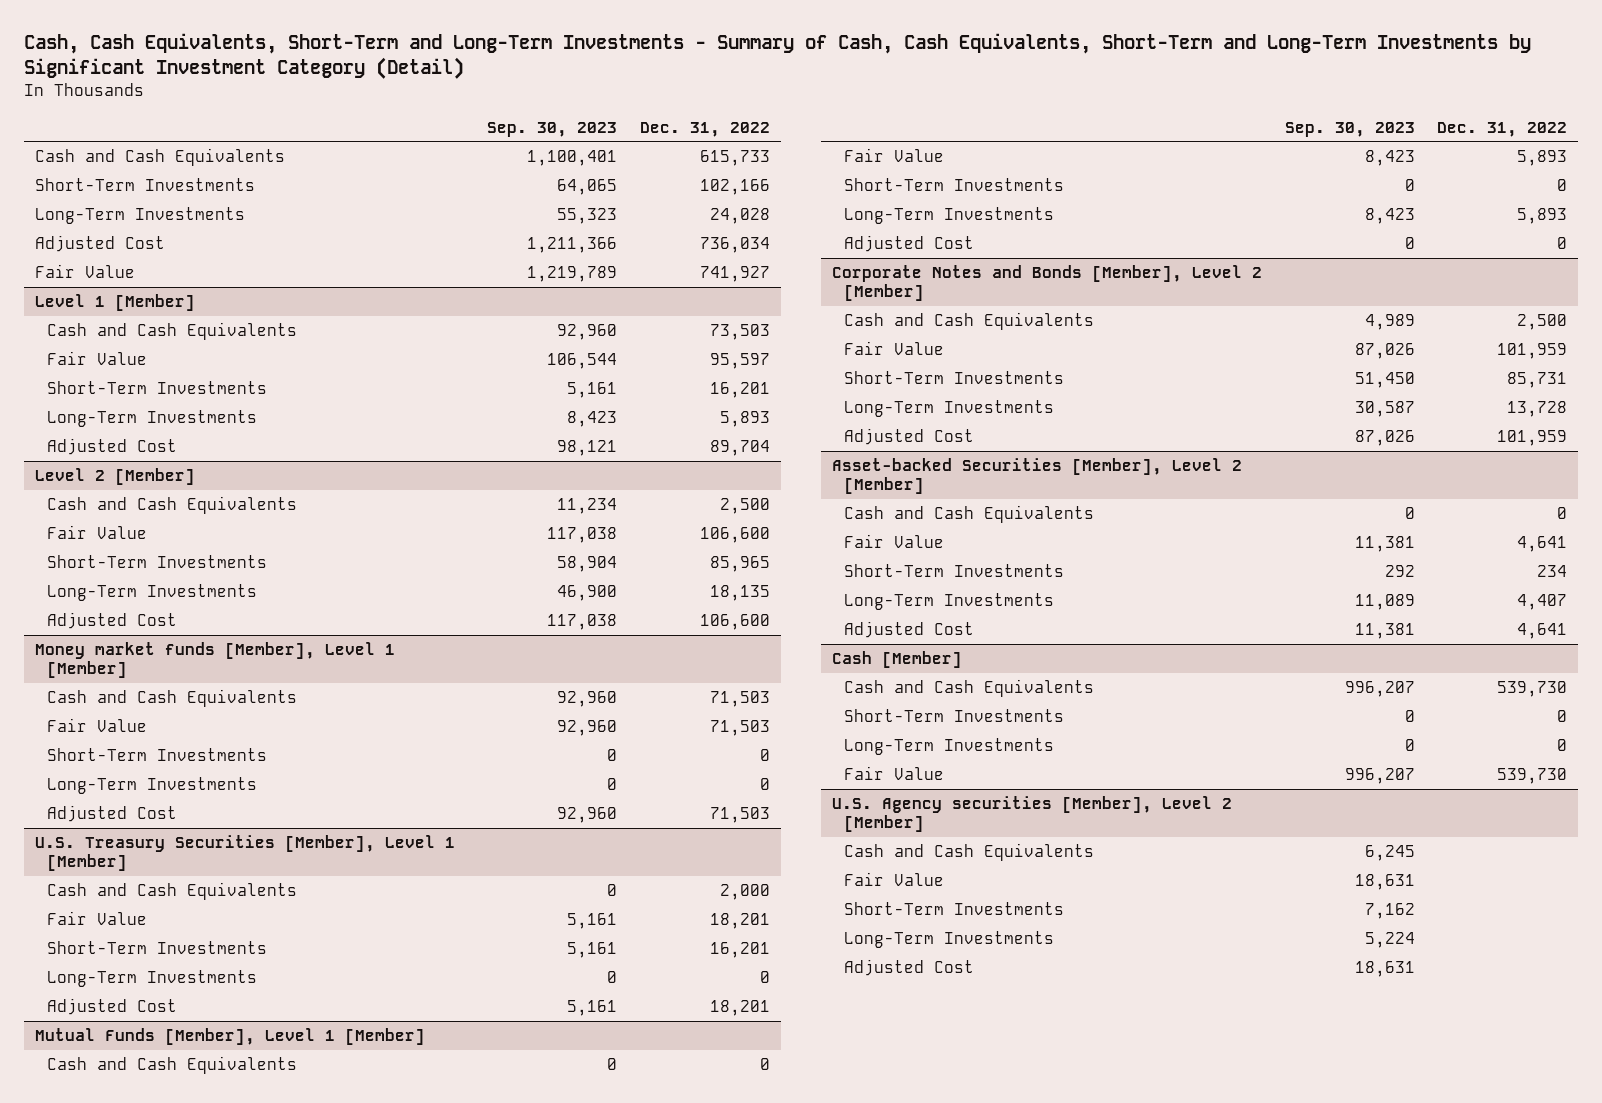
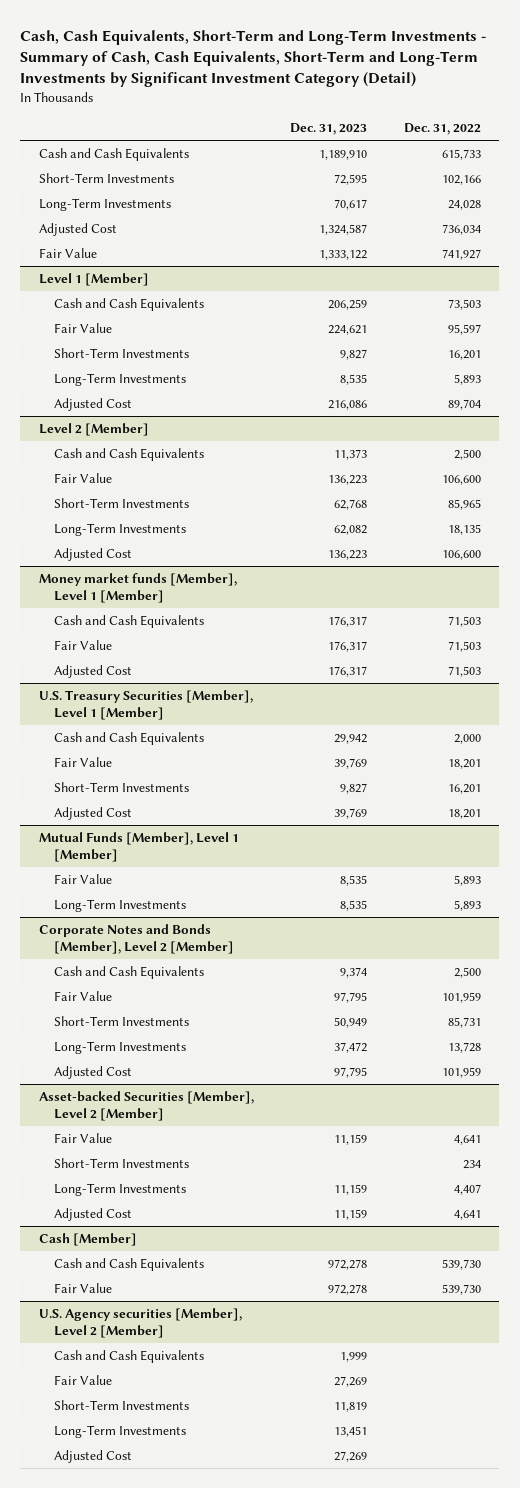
- | Sep. 30, 2023 | Dec. 31, 2022
+ | Dec. 31, 2023 | Dec. 31, 2022
@ Money market funds [Member], Level 1 [Member]
- Short-Term Investments | 0 | 0
- Long-Term Investments | 0 | 0
@ U.S. Treasury Securities [Member], Level 1 [Member]
- Long-Term Investments | 0 | 0
@ Mutual Funds [Member], Level 1 [Member]
- Cash and Cash Equivalents | 0 | 0
- Short-Term Investments | 0 | 0
- Adjusted Cost | 0 | 0
@ Asset-backed Securities [Member], Level 2 [Member]
- Cash and Cash Equivalents | 0 | 0
@ Cash [Member]
- Short-Term Investments | 0 | 0
- Long-Term Investments | 0 | 0

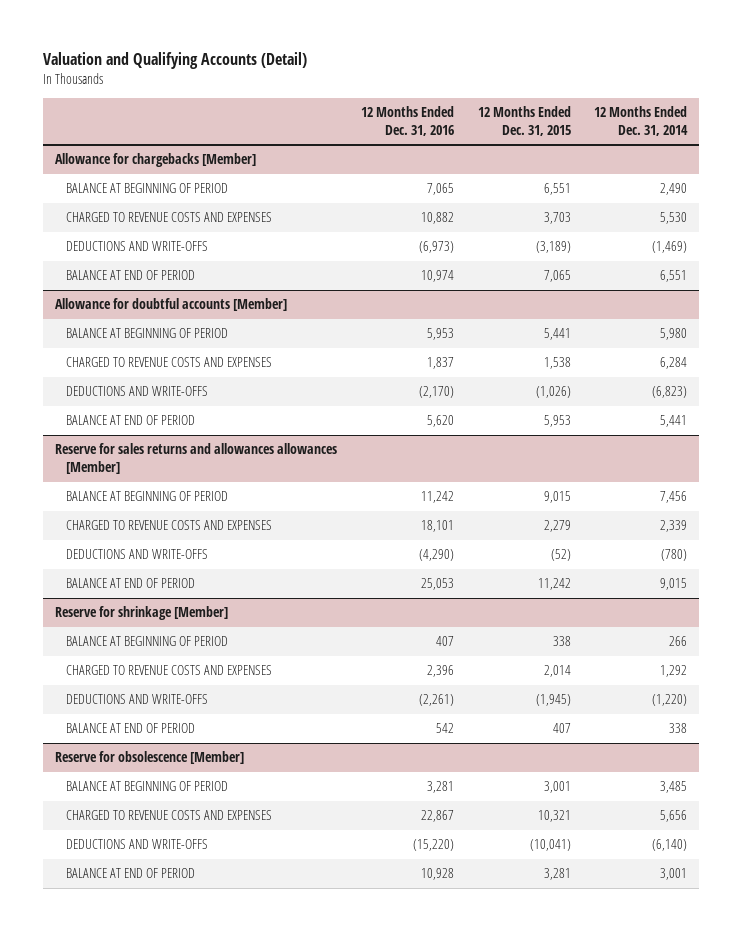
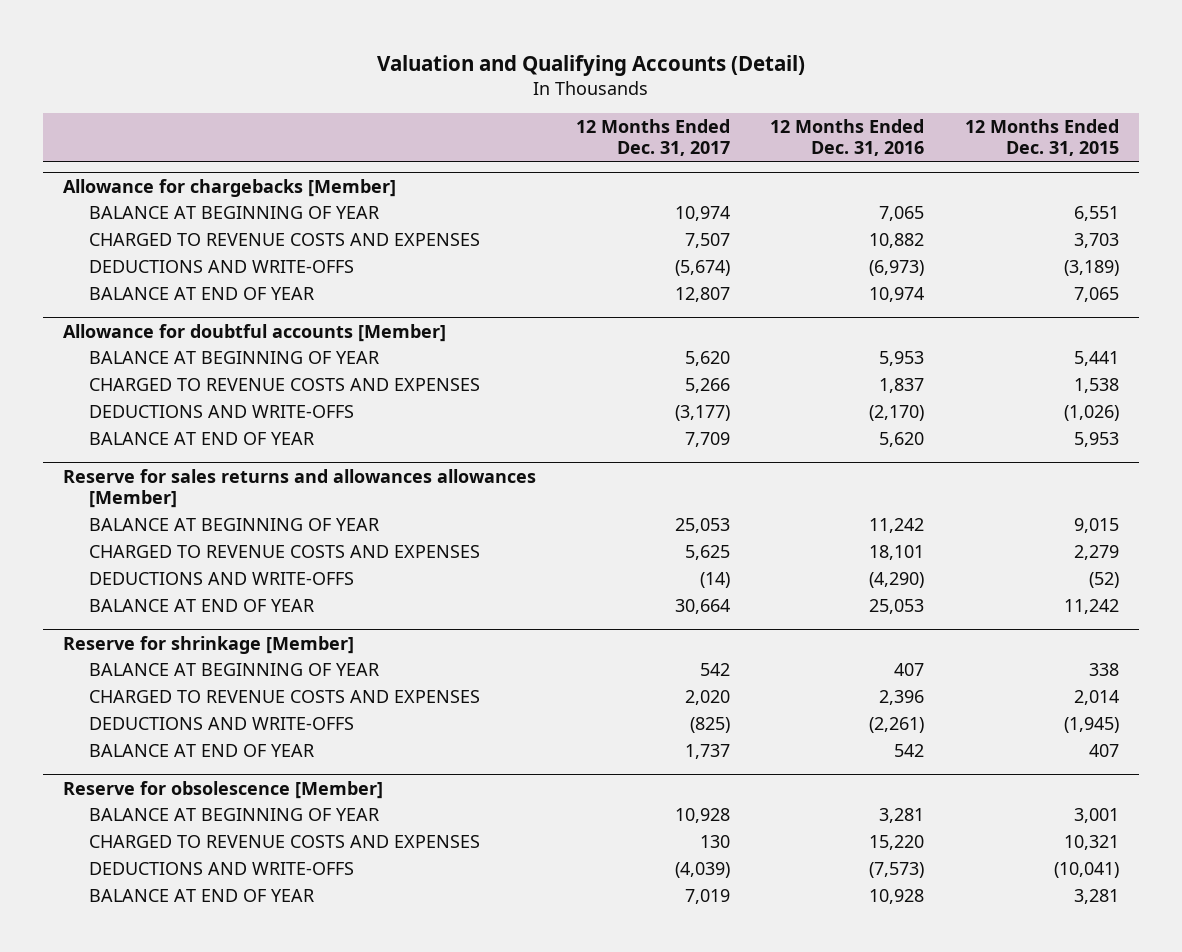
- | 12 Months Ended Dec. 31, 2016 | 12 Months Ended Dec. 31, 2015 | 12 Months Ended Dec. 31, 2014
+ | 12 Months Ended Dec. 31, 2017 | 12 Months Ended Dec. 31, 2016 | 12 Months Ended Dec. 31, 2015
@ Allowance for chargebacks [Member]
- BALANCE AT BEGINNING OF PERIOD | 7,065 | 6,551 | 2,490
+ BALANCE AT BEGINNING OF YEAR | 10,974 | 7,065 | 6,551
- BALANCE AT END OF PERIOD | 10,974 | 7,065 | 6,551
+ BALANCE AT END OF YEAR | 12,807 | 10,974 | 7,065
@ Allowance for doubtful accounts [Member]
- BALANCE AT BEGINNING OF PERIOD | 5,953 | 5,441 | 5,980
+ BALANCE AT BEGINNING OF YEAR | 5,620 | 5,953 | 5,441
- BALANCE AT END OF PERIOD | 5,620 | 5,953 | 5,441
+ BALANCE AT END OF YEAR | 7,709 | 5,620 | 5,953
@ Reserve for sales returns and allowances allowances [Member]
- BALANCE AT BEGINNING OF PERIOD | 11,242 | 9,015 | 7,456
+ BALANCE AT BEGINNING OF YEAR | 25,053 | 11,242 | 9,015
- BALANCE AT END OF PERIOD | 25,053 | 11,242 | 9,015
+ BALANCE AT END OF YEAR | 30,664 | 25,053 | 11,242
@ Reserve for shrinkage [Member]
- BALANCE AT BEGINNING OF PERIOD | 407 | 338 | 266
+ BALANCE AT BEGINNING OF YEAR | 542 | 407 | 338
- BALANCE AT END OF PERIOD | 542 | 407 | 338
+ BALANCE AT END OF YEAR | 1,737 | 542 | 407
@ Reserve for obsolescence [Member]
- BALANCE AT BEGINNING OF PERIOD | 3,281 | 3,001 | 3,485
- CHARGED TO REVENUE COSTS AND EXPENSES | 22,867 | 10,321 | 5,656
- DEDUCTIONS AND WRITE-OFFS | (15,220) | (10,041) | (6,140)
- BALANCE AT END OF PERIOD | 10,928 | 3,281 | 3,001
+ BALANCE AT BEGINNING OF YEAR | 10,928 | 3,281 | 3,001
+ CHARGED TO REVENUE COSTS AND EXPENSES | 130 | 15,220 | 10,321
+ DEDUCTIONS AND WRITE-OFFS | (4,039) | (7,573) | (10,041)
+ BALANCE AT END OF YEAR | 7,019 | 10,928 | 3,281

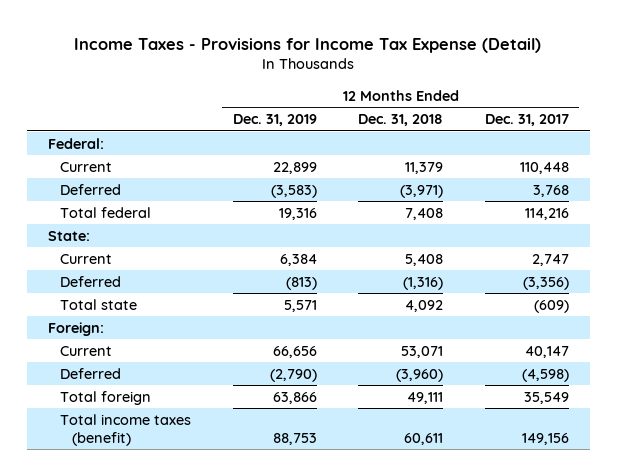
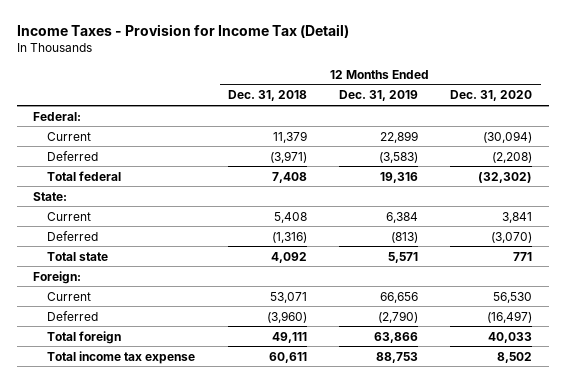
- Income Taxes - Provisions for Income Tax Expense (Detail)
+ Income Taxes - Provision for Income Tax (Detail)
- | 12 Months Ended Dec. 31, 2019 | 12 Months Ended Dec. 31, 2018 | 12 Months Ended Dec. 31, 2017
+ | 12 Months Ended Dec. 31, 2018 | 12 Months Ended Dec. 31, 2019 | 12 Months Ended Dec. 31, 2020
- Total income taxes (benefit) | 88,753 | 60,611 | 149,156
+ Total income tax expense | 60,611 | 88,753 | 8,502

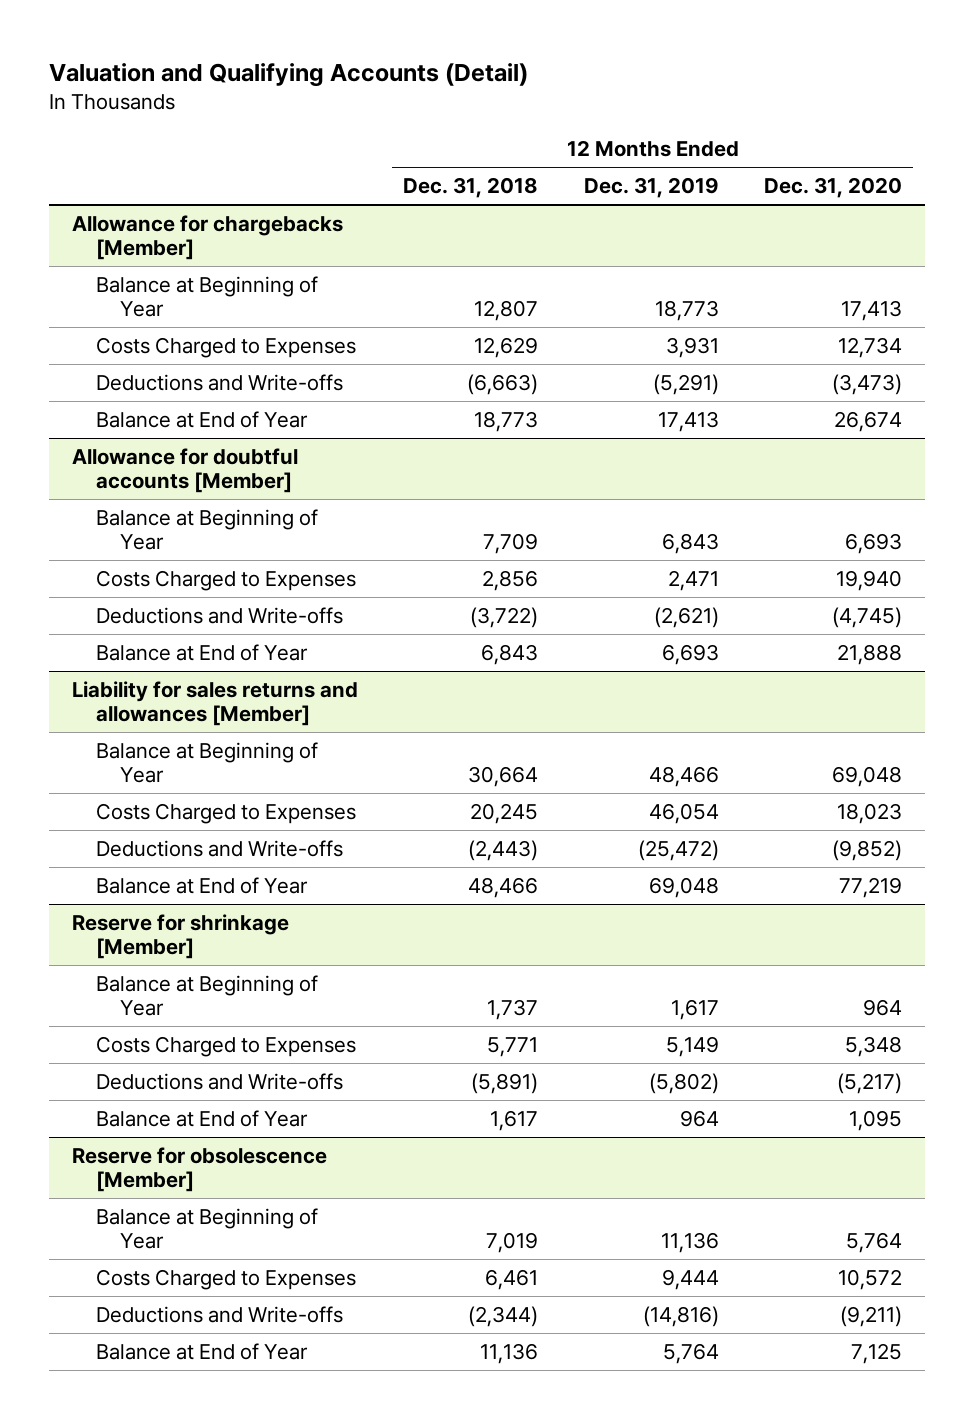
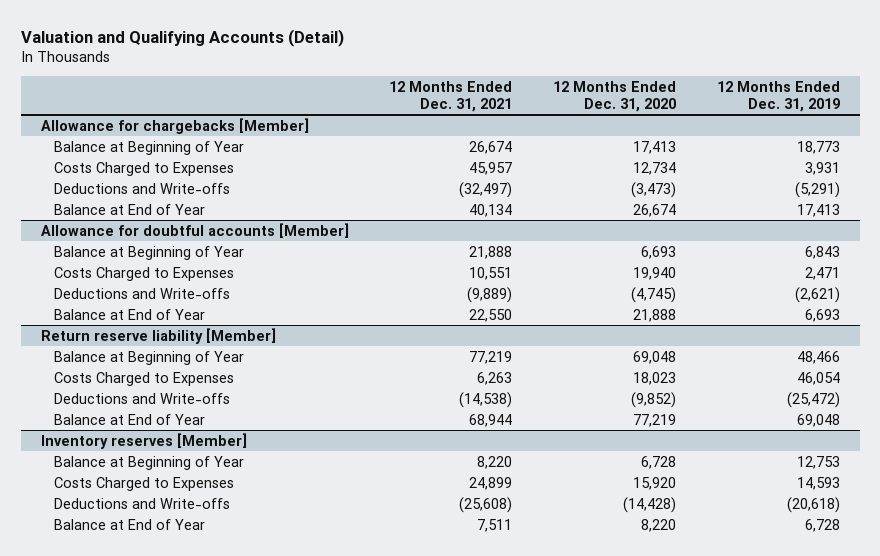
- | 12 Months Ended Dec. 31, 2018 | 12 Months Ended Dec. 31, 2019 | 12 Months Ended Dec. 31, 2020
+ | 12 Months Ended Dec. 31, 2021 | 12 Months Ended Dec. 31, 2020 | 12 Months Ended Dec. 31, 2019
- Liability for sales returns and allowances [Member]
+ Return reserve liability [Member]
- Reserve for shrinkage [Member]
- Balance at Beginning of Year | 1,737 | 1,617 | 964
- Costs Charged to Expenses | 5,771 | 5,149 | 5,348
- Deductions and Write-offs | (5,891) | (5,802) | (5,217)
- Balance at End of Year | 1,617 | 964 | 1,095
- Reserve for obsolescence [Member]
- Balance at Beginning of Year | 7,019 | 11,136 | 5,764
- Costs Charged to Expenses | 6,461 | 9,444 | 10,572
- Deductions and Write-offs | (2,344) | (14,816) | (9,211)
- Balance at End of Year | 11,136 | 5,764 | 7,125
+ Inventory reserves [Member]
+ Balance at Beginning of Year | 8,220 | 6,728 | 12,753
+ Costs Charged to Expenses | 24,899 | 15,920 | 14,593
+ Deductions and Write-offs | (25,608) | (14,428) | (20,618)
+ Balance at End of Year | 7,511 | 8,220 | 6,728

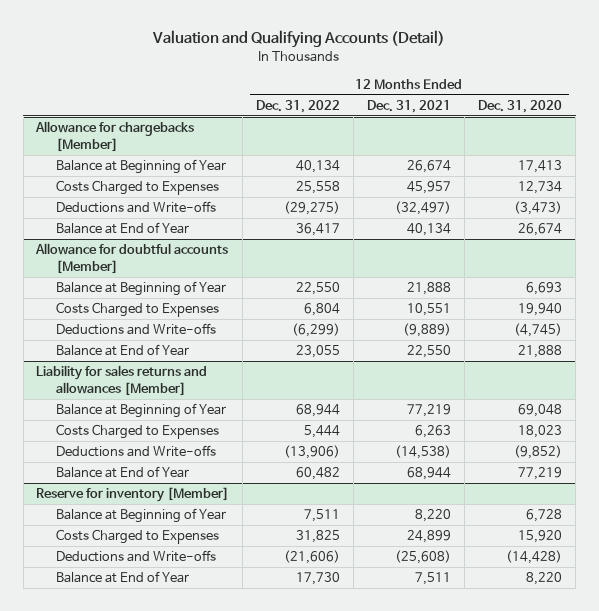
- | 12 Months Ended Dec. 31, 2021 | 12 Months Ended Dec. 31, 2020 | 12 Months Ended Dec. 31, 2019
+ | 12 Months Ended Dec. 31, 2022 | 12 Months Ended Dec. 31, 2021 | 12 Months Ended Dec. 31, 2020
- Return reserve liability [Member]
+ Liability for sales returns and allowances [Member]
- Inventory reserves [Member]
+ Reserve for inventory [Member]

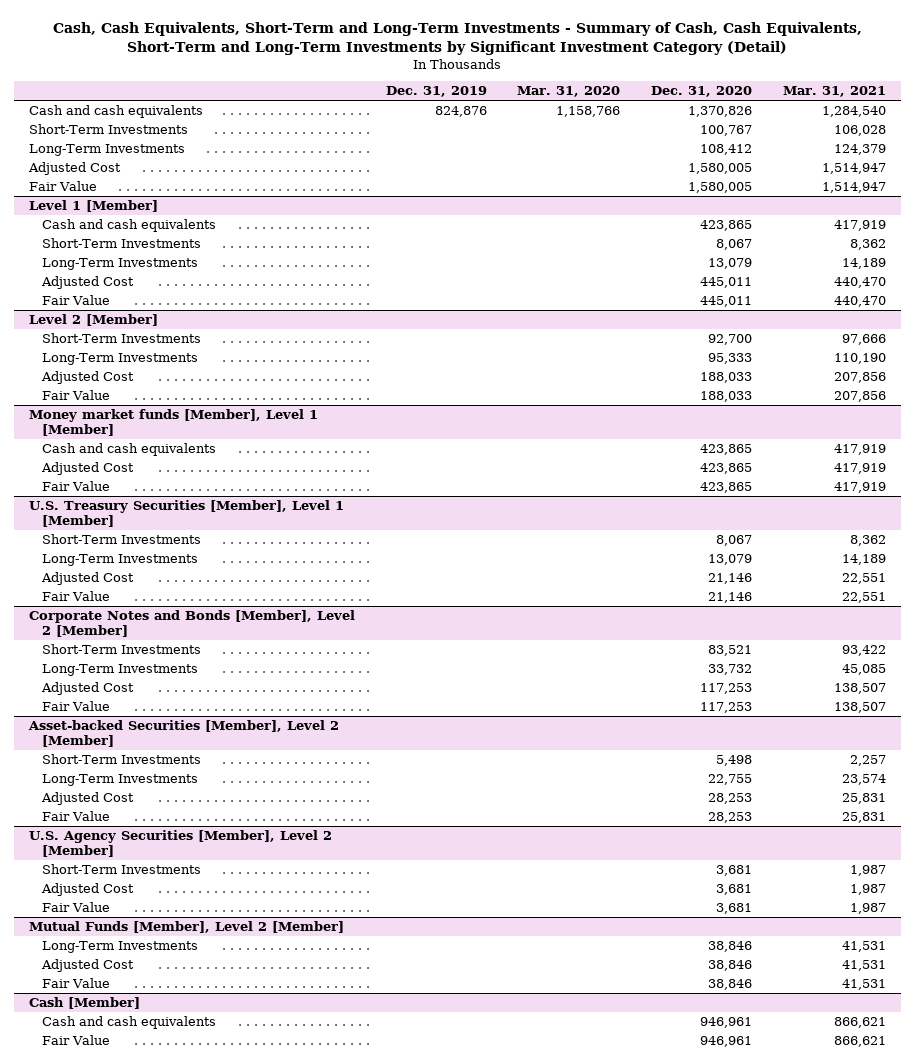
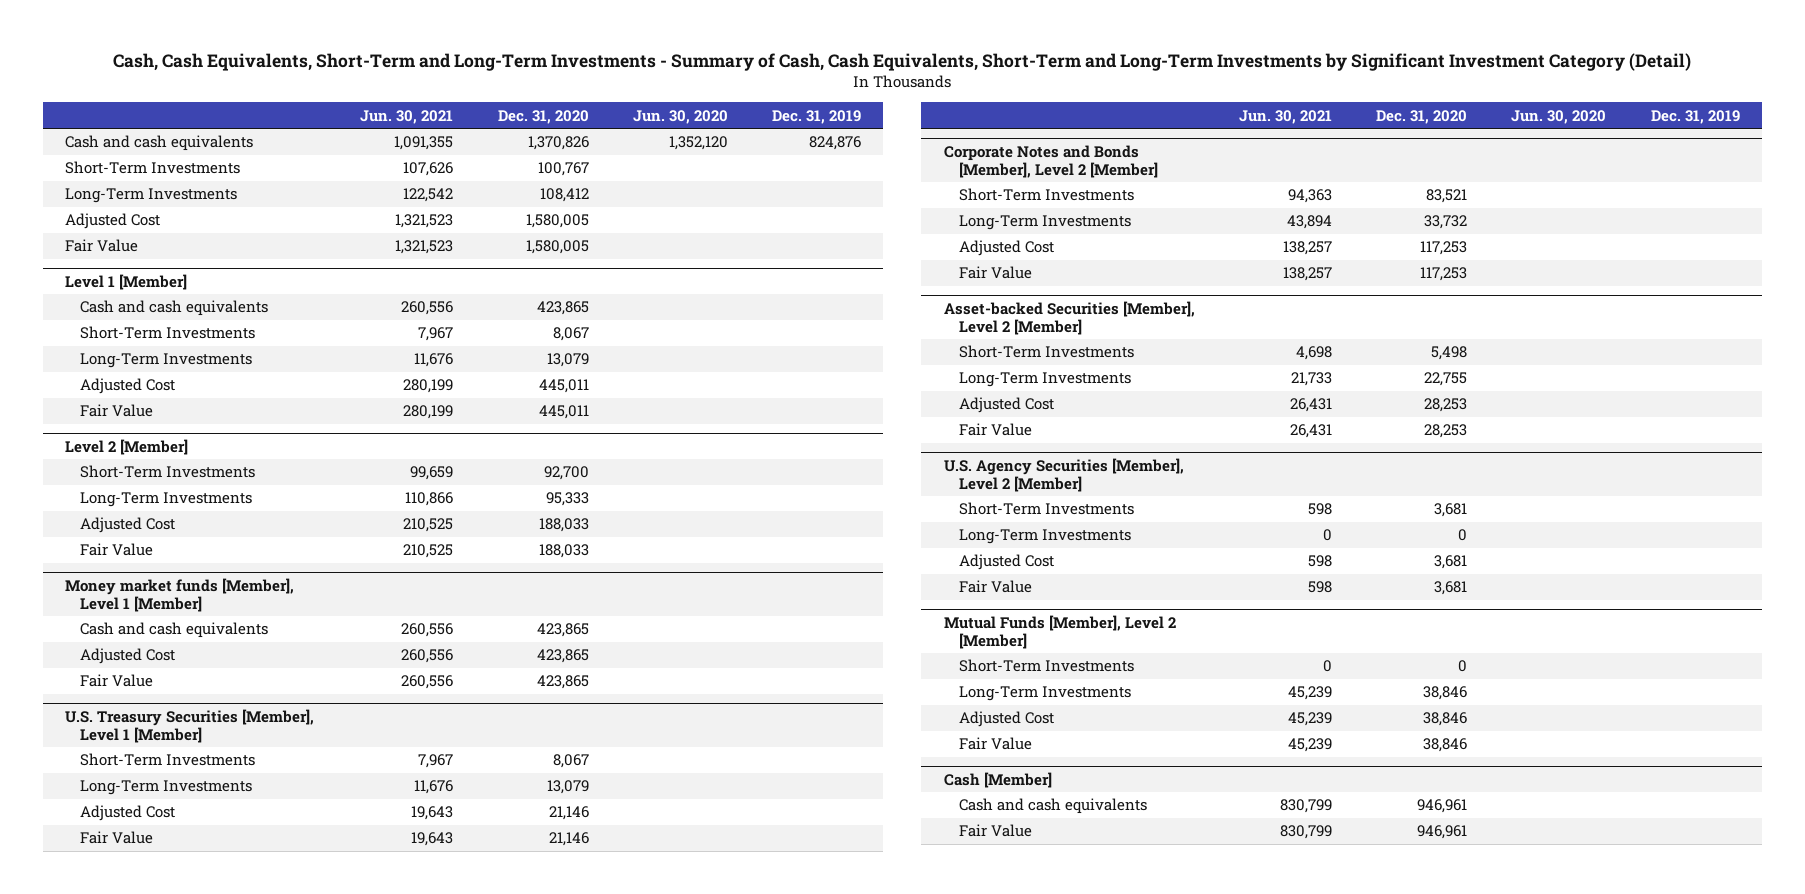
- | Dec. 31, 2019 | Mar. 31, 2020 | Dec. 31, 2020 | Mar. 31, 2021
+ | Jun. 30, 2021 | Dec. 31, 2020 | Jun. 30, 2020 | Dec. 31, 2019
@ U.S. Agency Securities [Member], Level 2 [Member]
+ Long-Term Investments | 0 | 0 | |
@ Mutual Funds [Member], Level 2 [Member]
+ Short-Term Investments | 0 | 0 | |

